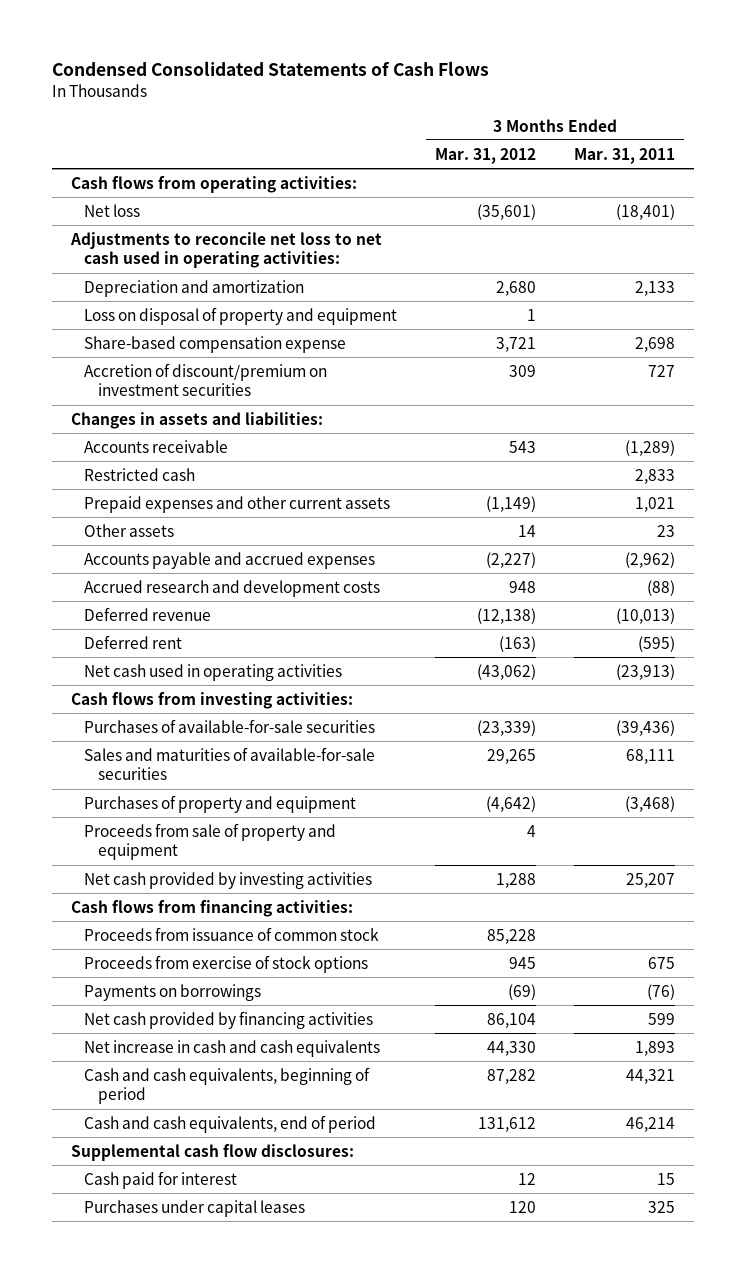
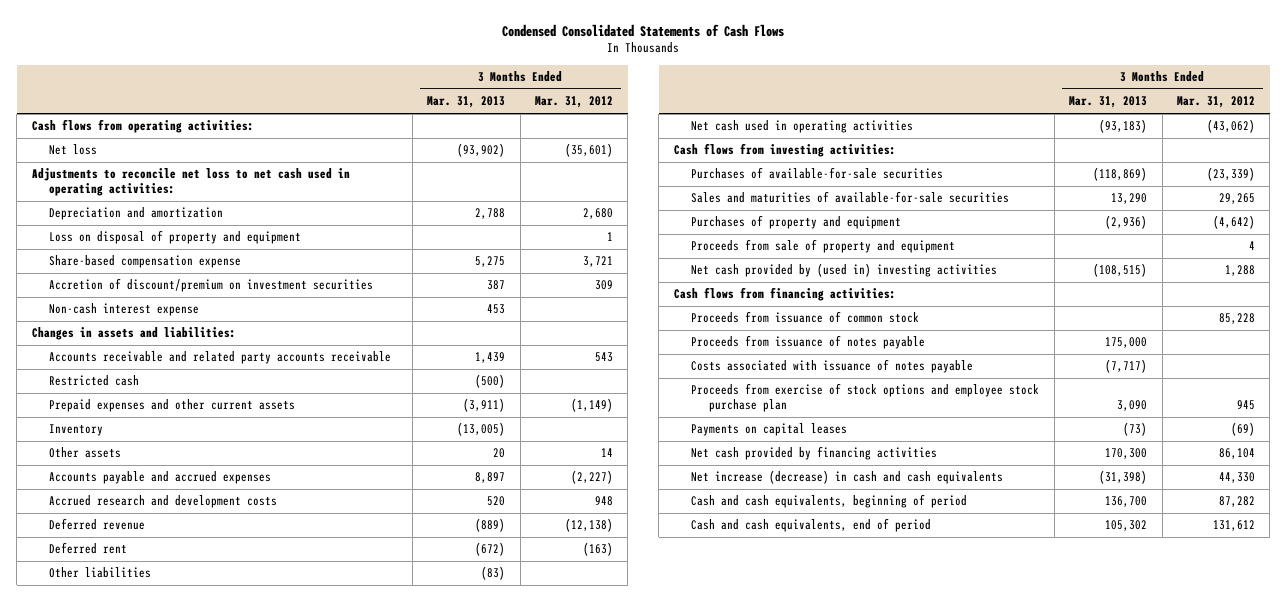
- | 3 Months Ended Mar. 31, 2012 | 3 Months Ended Mar. 31, 2011
+ | 3 Months Ended Mar. 31, 2013 | 3 Months Ended Mar. 31, 2012
+ Non-cash interest expense | 453 |
- Accounts receivable | 543 | (1,289)
+ Accounts receivable and related party accounts receivable | 1,439 | 543
+ Inventory | (13,005) |
+ Other liabilities | (83) |
- Net cash provided by investing activities | 1,288 | 25,207
+ Net cash provided by (used in) investing activities | (108,515) | 1,288
- Proceeds from exercise of stock options | 945 | 675
- Payments on borrowings | (69) | (76)
+ Proceeds from issuance of notes payable | 175,000 |
+ Costs associated with issuance of notes payable | (7,717) |
+ Proceeds from exercise of stock options and employee stock purchase plan | 3,090 | 945
+ Payments on capital leases | (73) | (69)
- Net increase in cash and cash equivalents | 44,330 | 1,893
+ Net increase (decrease) in cash and cash equivalents | (31,398) | 44,330
- Supplemental cash flow disclosures:
- Cash paid for interest | 12 | 15
- Purchases under capital leases | 120 | 325

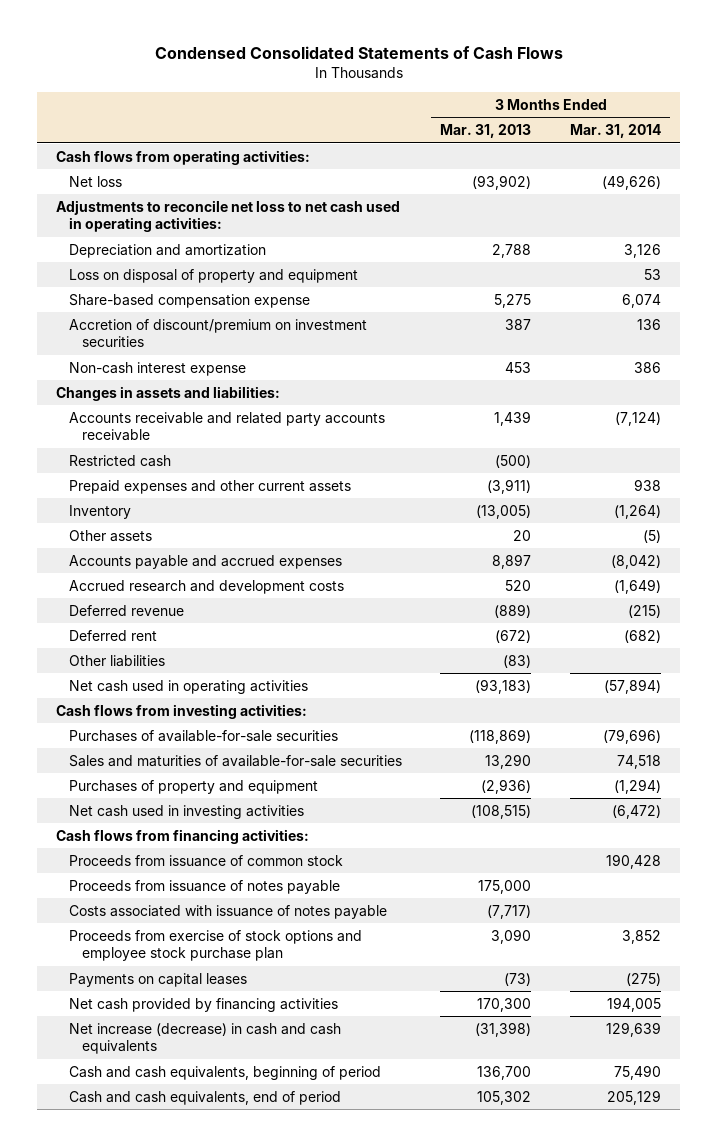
- | 3 Months Ended Mar. 31, 2013 | 3 Months Ended Mar. 31, 2012
+ | 3 Months Ended Mar. 31, 2013 | 3 Months Ended Mar. 31, 2014
- Proceeds from sale of property and equipment | | 4
- Net cash provided by (used in) investing activities | (108,515) | 1,288
+ Net cash used in investing activities | (108,515) | (6,472)

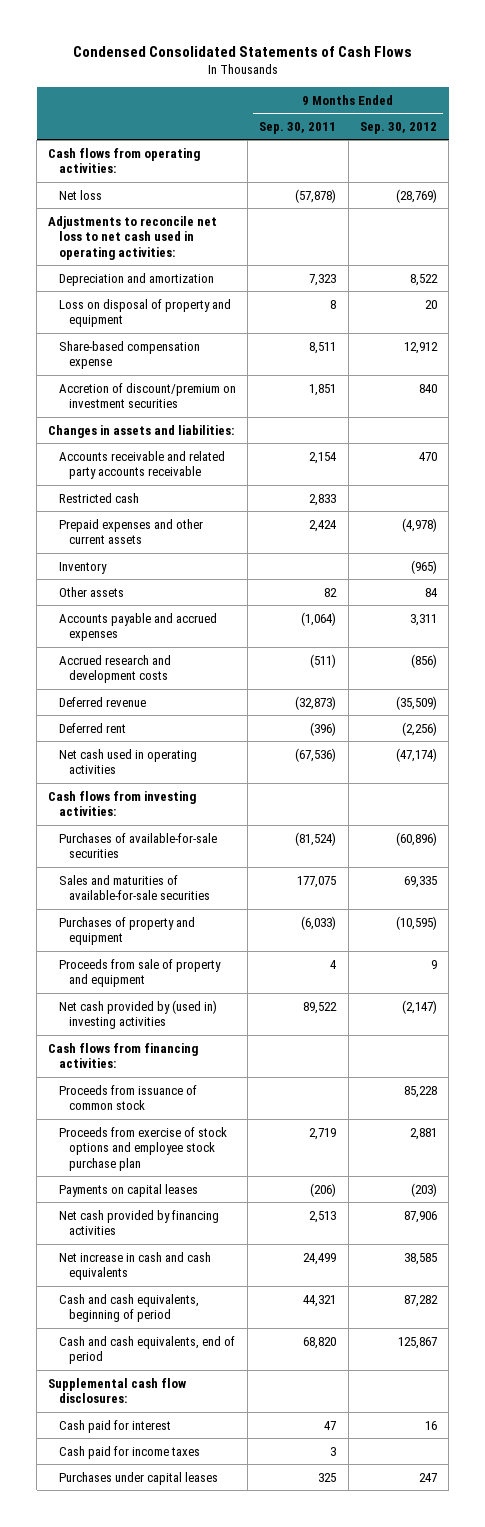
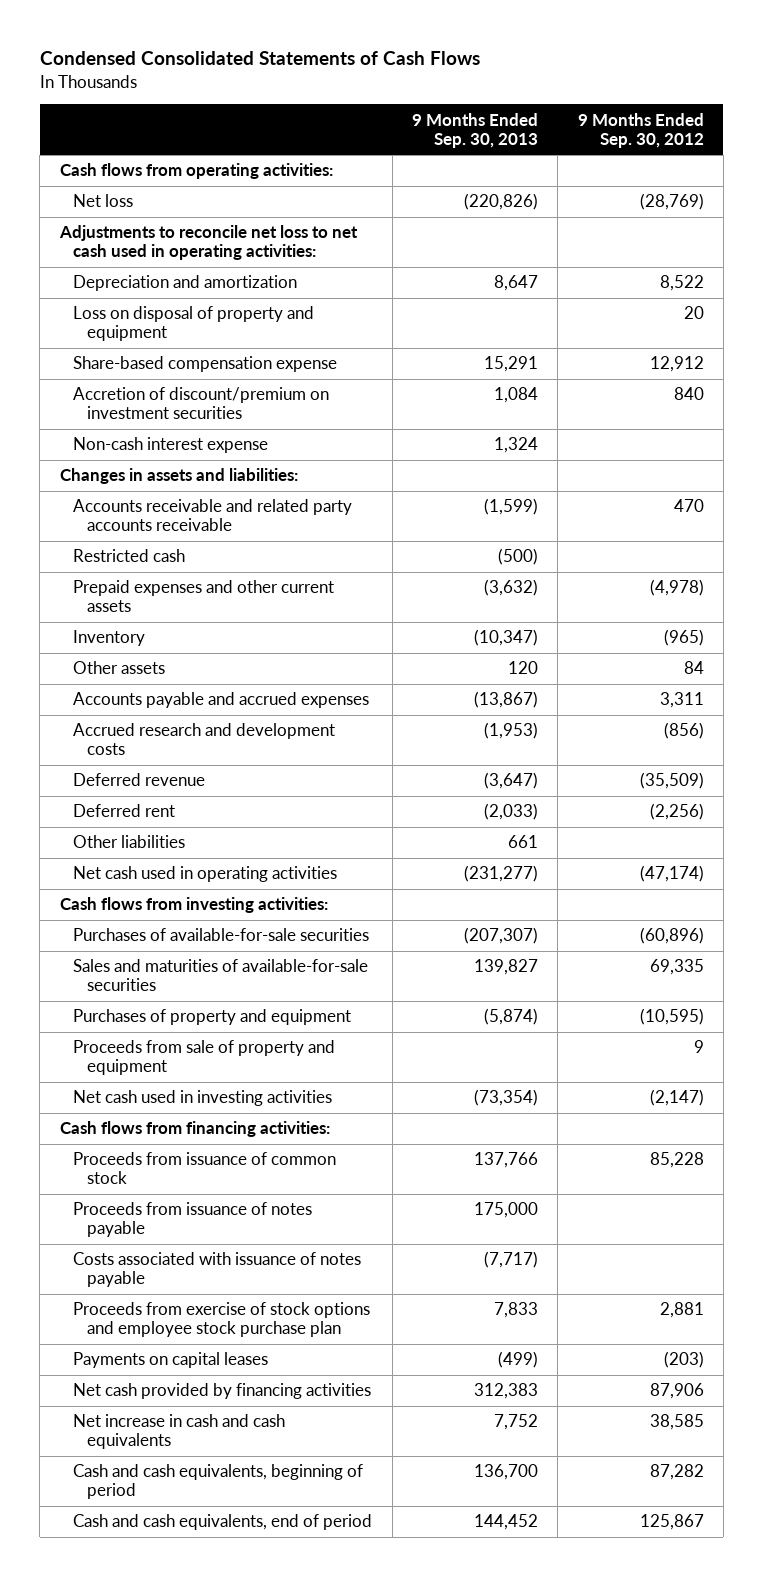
- | 9 Months Ended Sep. 30, 2011 | 9 Months Ended Sep. 30, 2012
+ | 9 Months Ended Sep. 30, 2013 | 9 Months Ended Sep. 30, 2012
+ Non-cash interest expense | 1,324 |
+ Other liabilities | 661 |
- Net cash provided by (used in) investing activities | 89,522 | (2,147)
+ Net cash used in investing activities | (73,354) | (2,147)
+ Proceeds from issuance of notes payable | 175,000 |
+ Costs associated with issuance of notes payable | (7,717) |
- Supplemental cash flow disclosures:
- Cash paid for interest | 47 | 16
- Cash paid for income taxes | 3 |
- Purchases under capital leases | 325 | 247

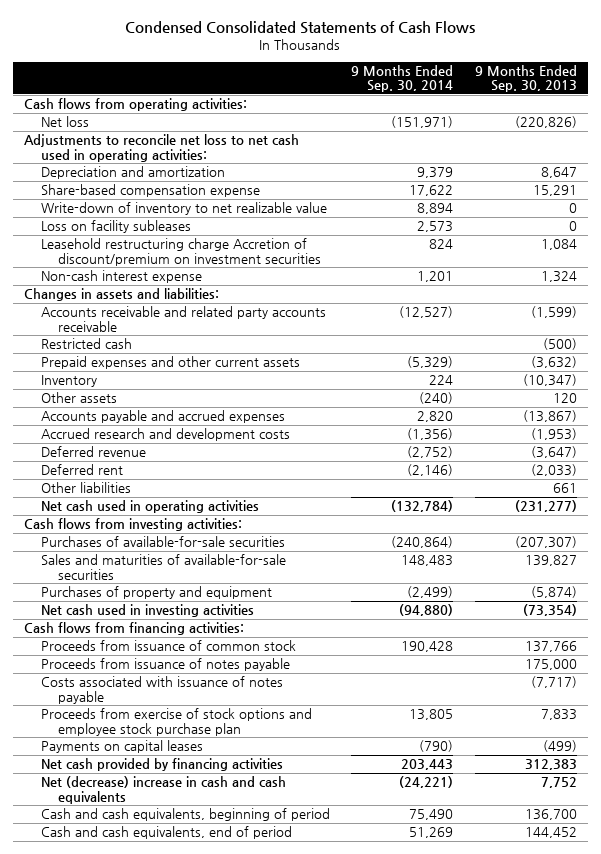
- | 9 Months Ended Sep. 30, 2013 | 9 Months Ended Sep. 30, 2012
+ | 9 Months Ended Sep. 30, 2014 | 9 Months Ended Sep. 30, 2013
- Loss on disposal of property and equipment | | 20
- Accretion of discount/premium on investment securities | 1,084 | 840
+ Write-down of inventory to net realizable value | 8,894 | 0
+ Loss on facility subleases | 2,573 | 0
+ Leasehold restructuring charge Accretion of discount/premium on investment securities | 824 | 1,084
- Proceeds from sale of property and equipment | | 9
- Net increase in cash and cash equivalents | 7,752 | 38,585
+ Net (decrease) increase in cash and cash equivalents | (24,221) | 7,752

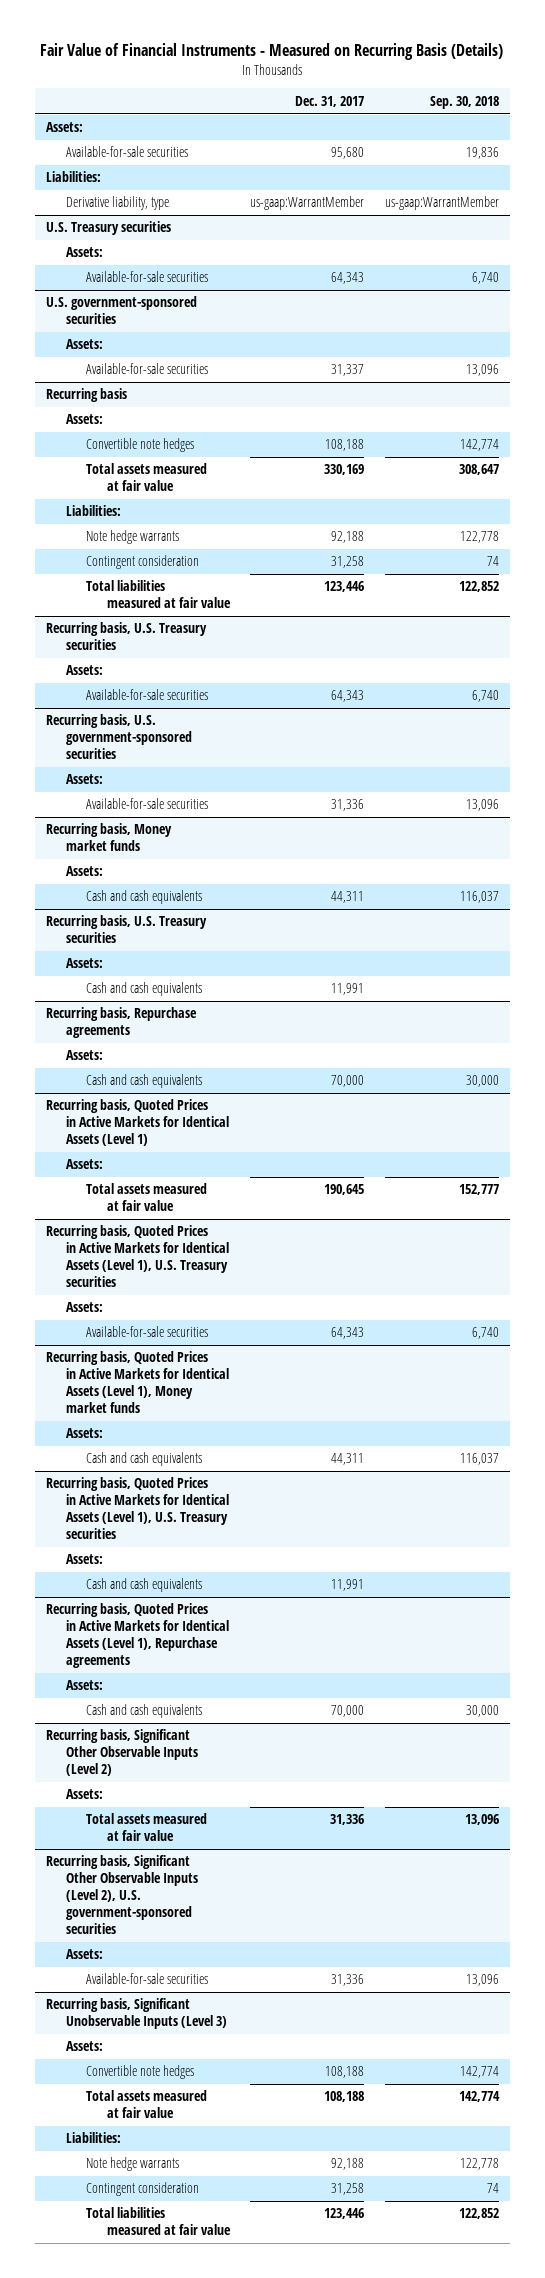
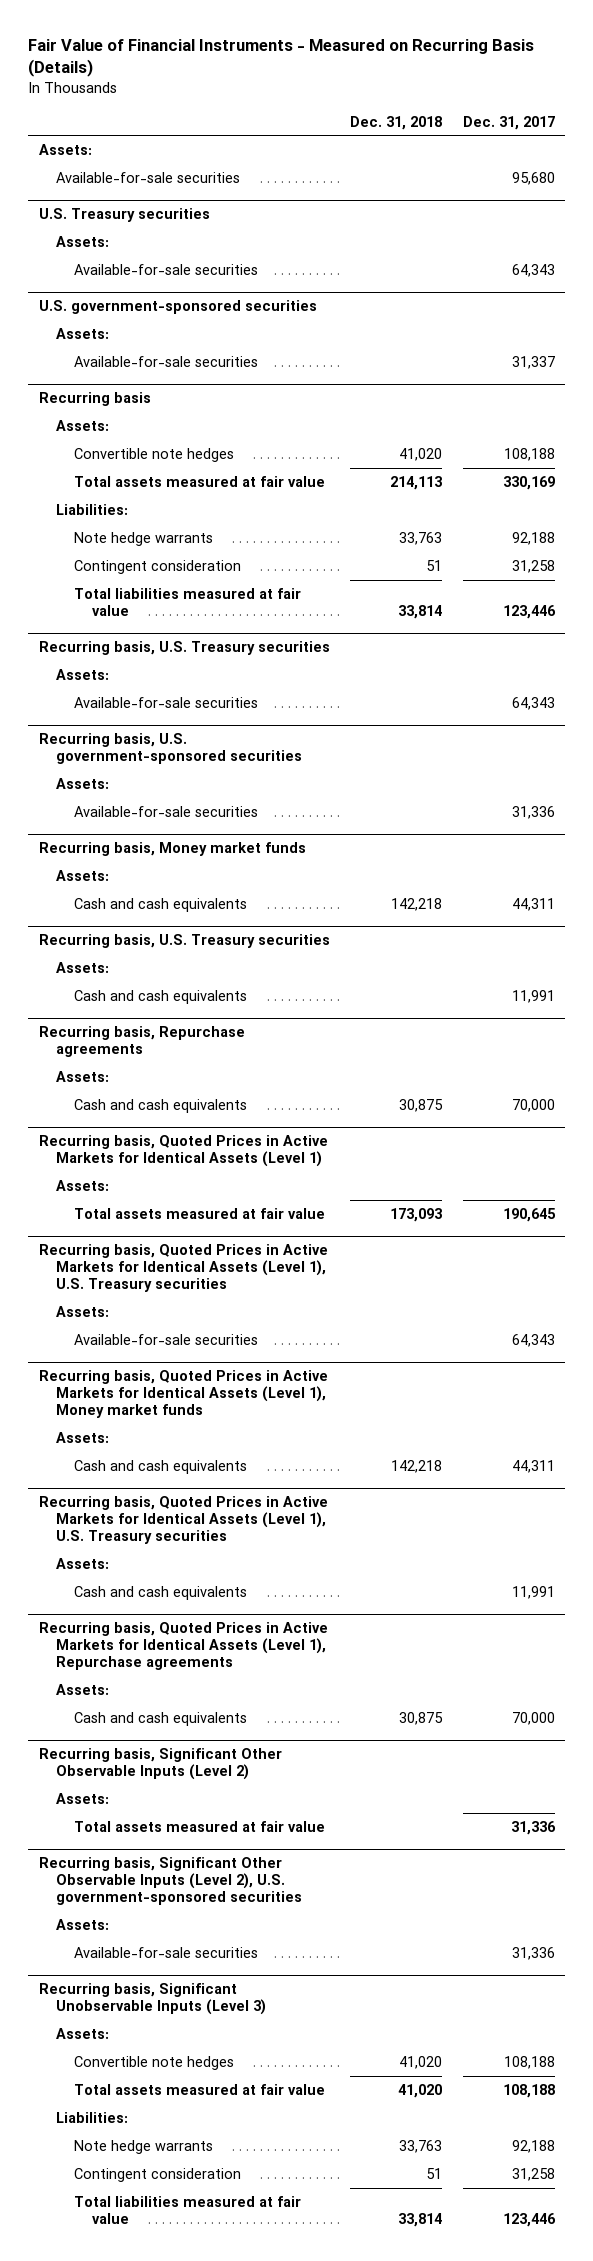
- | Dec. 31, 2017 | Sep. 30, 2018
+ | Dec. 31, 2018 | Dec. 31, 2017
- Liabilities:
- Derivative liability, type | us-gaap:WarrantMember | us-gaap:WarrantMember

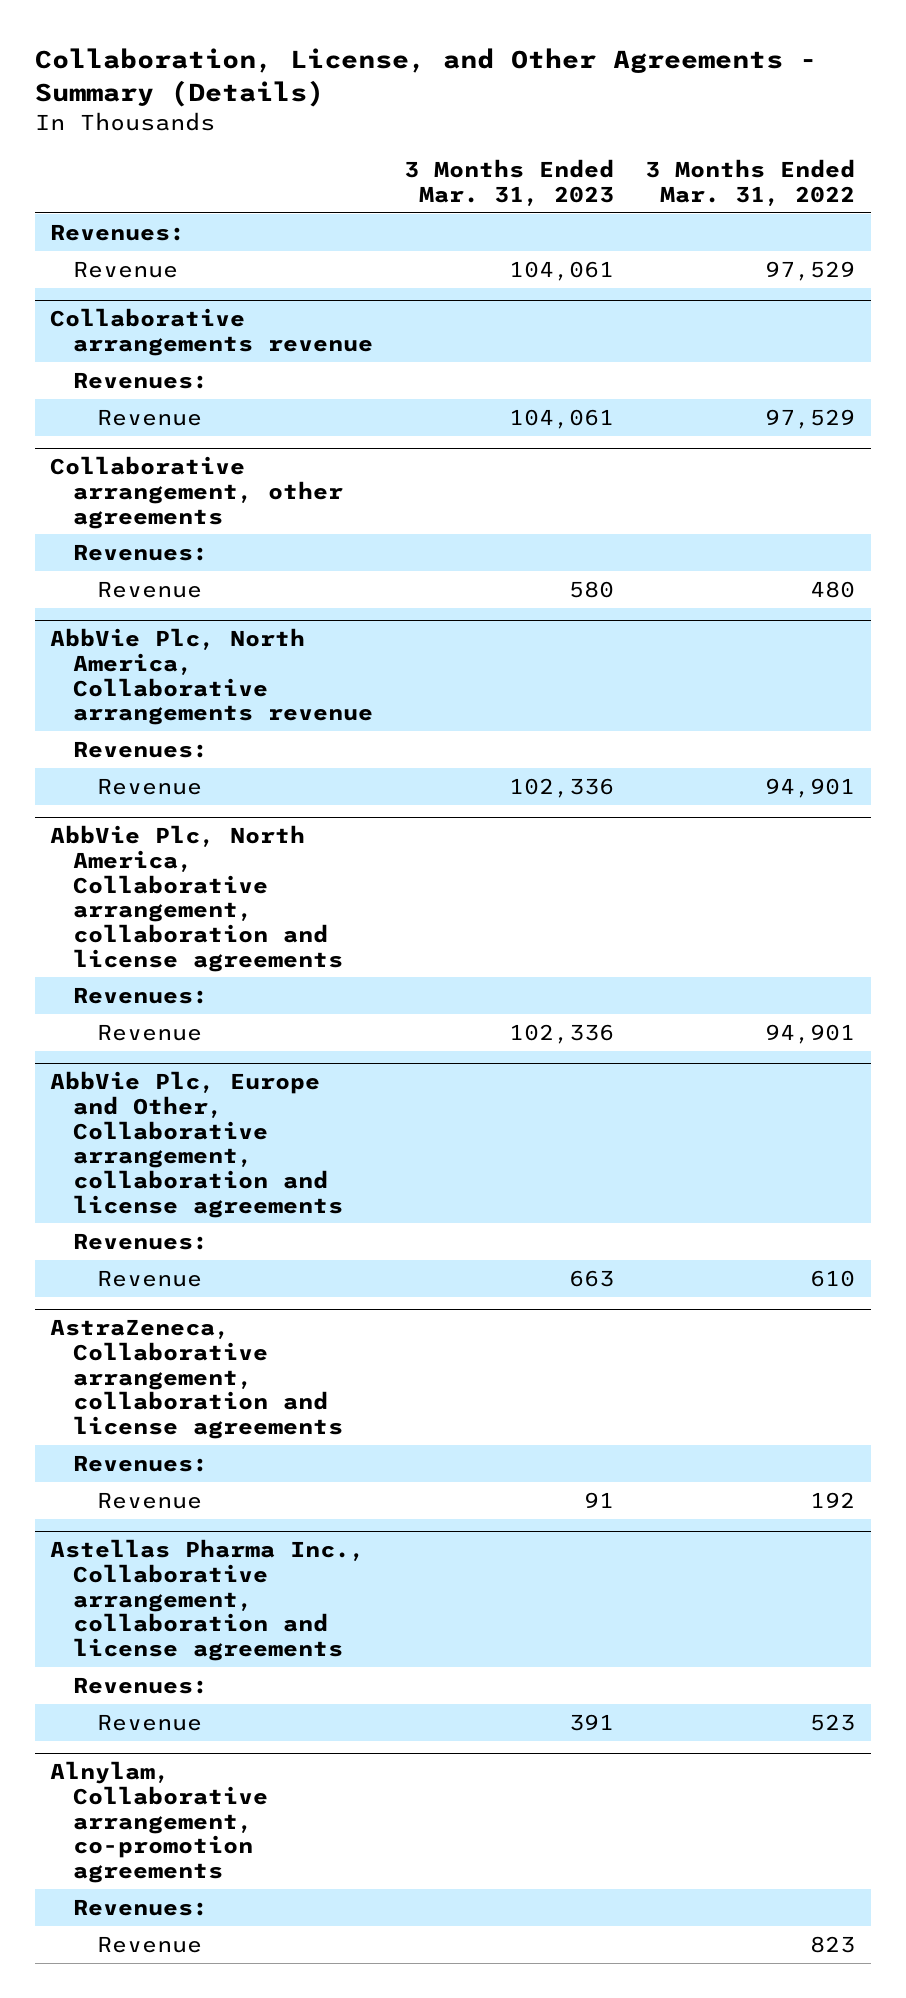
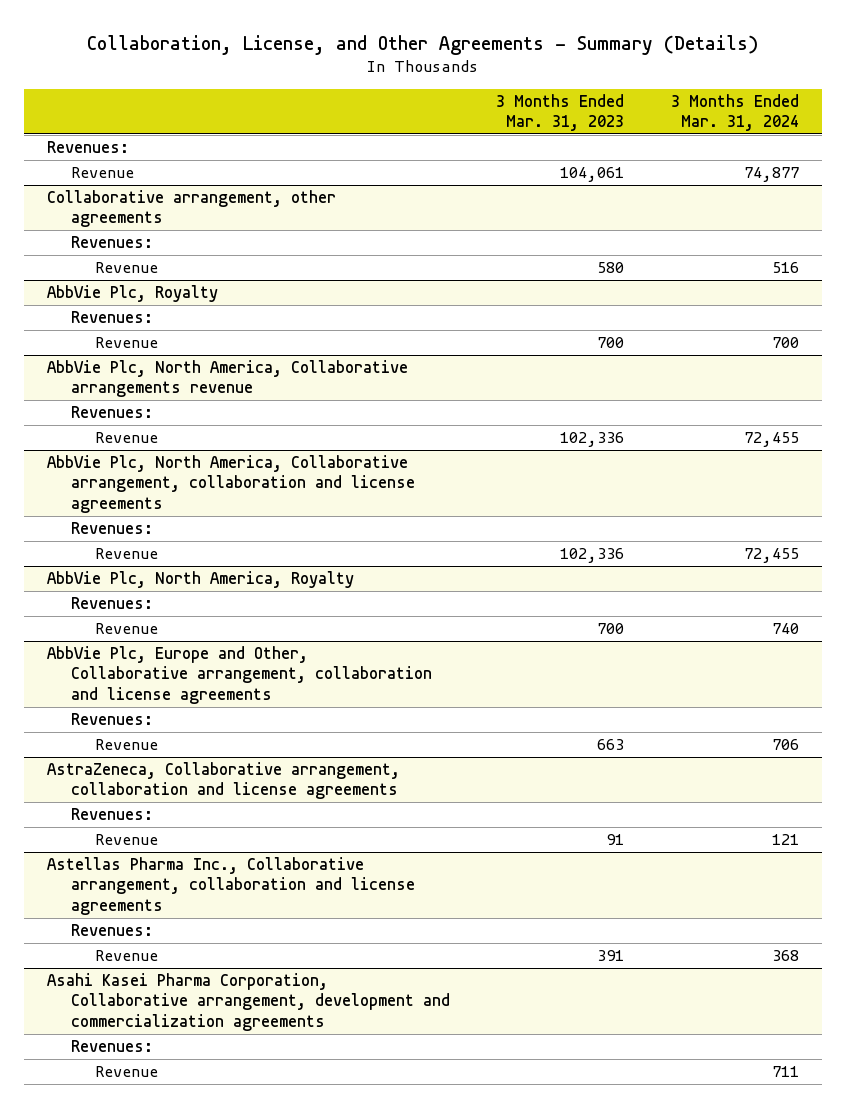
- | 3 Months Ended Mar. 31, 2023 | 3 Months Ended Mar. 31, 2022
+ | 3 Months Ended Mar. 31, 2023 | 3 Months Ended Mar. 31, 2024
- Collaborative arrangements revenue
- Revenues:
- Revenue | 104,061 | 97,529
+ AbbVie Plc, Royalty
+ Revenues:
+ Revenue | 700 | 700
+ AbbVie Plc, North America, Royalty
+ Revenues:
+ Revenue | 700 | 740
- Alnylam, Collaborative arrangement, co-promotion agreements
+ Asahi Kasei Pharma Corporation, Collaborative arrangement, development and commercialization agreements

